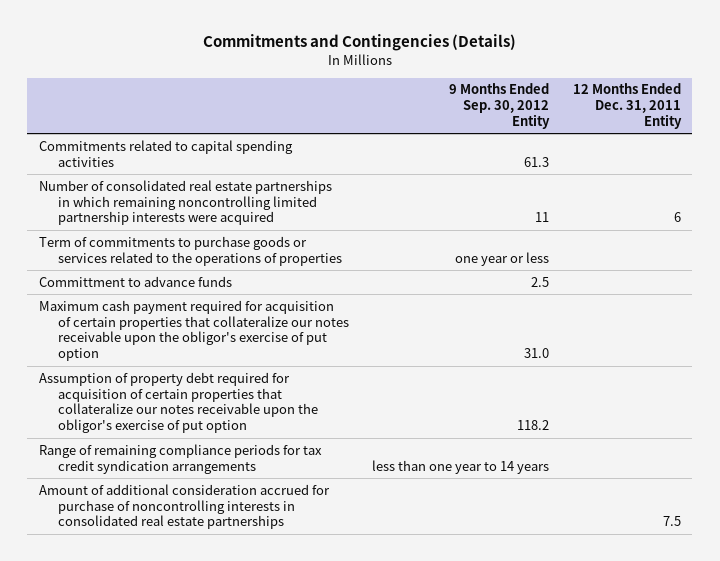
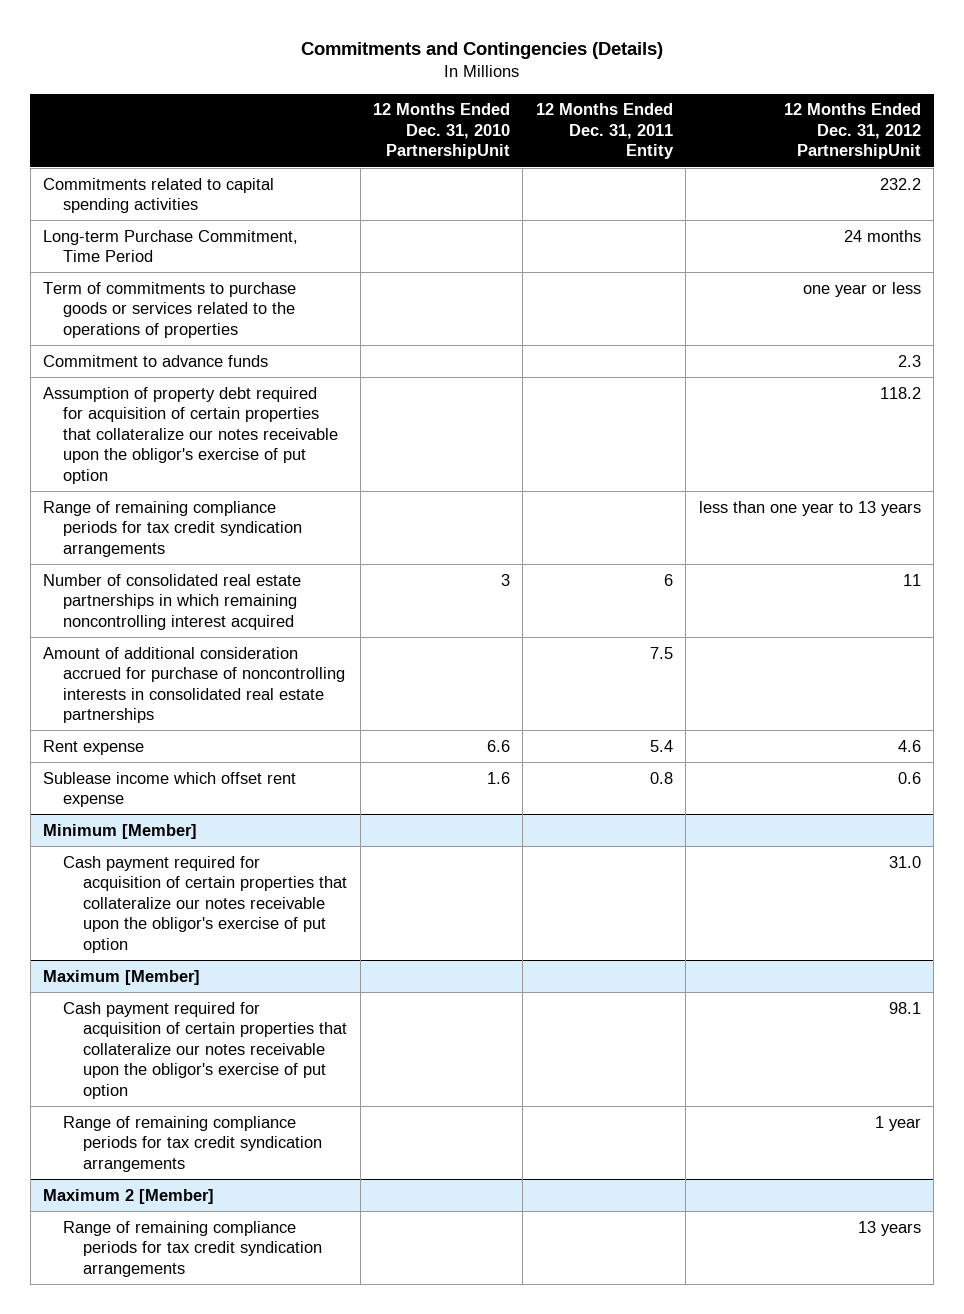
- | 9 Months Ended Sep. 30, 2012 Entity | 12 Months Ended Dec. 31, 2011 Entity
+ | 12 Months Ended Dec. 31, 2010 PartnershipUnit | 12 Months Ended Dec. 31, 2011 Entity | 12 Months Ended Dec. 31, 2012 PartnershipUnit
- Number of consolidated real estate partnerships in which remaining noncontrolling limited partnership interests were acquired | 11 | 6
+ Long-term Purchase Commitment, Time Period | | | 24 months
- Committment to advance funds | 2.5 |
- Maximum cash payment required for acquisition of certain properties that collateralize our notes receivable upon the obligor's exercise of put option | 31.0 |
+ Commitment to advance funds | | | 2.3
+ Number of consolidated real estate partnerships in which remaining noncontrolling interest acquired | 3 | 6 | 11
+ Rent expense | 6.6 | 5.4 | 4.6
+ Sublease income which offset rent expense | 1.6 | 0.8 | 0.6
+ Minimum [Member]
+ Cash payment required for acquisition of certain properties that collateralize our notes receivable upon the obligor's exercise of put option | | | 31.0
+ Maximum [Member]
+ Cash payment required for acquisition of certain properties that collateralize our notes receivable upon the obligor's exercise of put option | | | 98.1
+ Range of remaining compliance periods for tax credit syndication arrangements | | | 1 year
+ Maximum 2 [Member]
+ Range of remaining compliance periods for tax credit syndication arrangements | | | 13 years

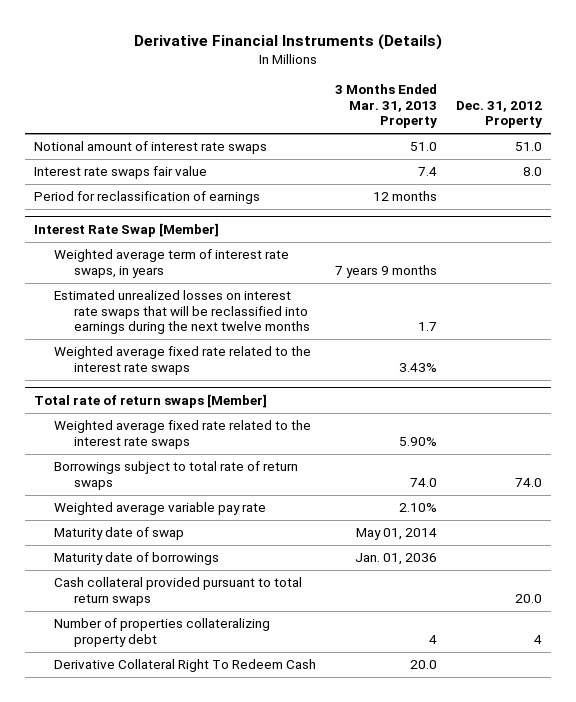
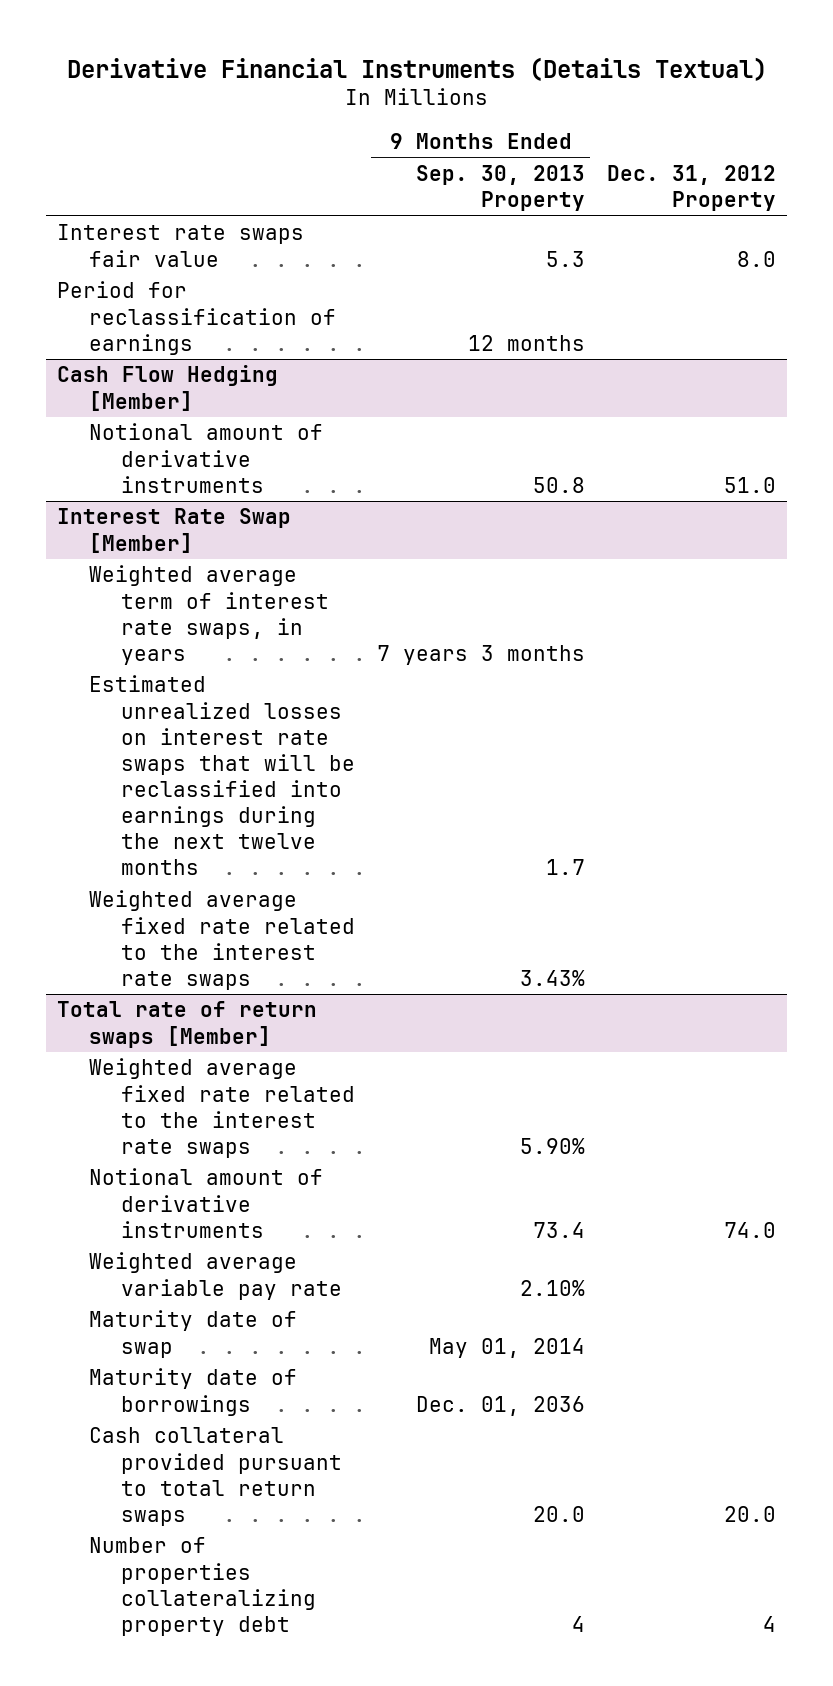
- Derivative Financial Instruments (Details)
+ Derivative Financial Instruments (Details Textual)
- | 3 Months Ended Mar. 31, 2013 Property | Dec. 31, 2012 Property
+ | 9 Months Ended Sep. 30, 2013 Property | Dec. 31, 2012 Property
- Notional amount of interest rate swaps | 51.0 | 51.0
+ Cash Flow Hedging [Member]
+ Notional amount of derivative instruments | 50.8 | 51.0
@ Total rate of return swaps [Member]
- Borrowings subject to total rate of return swaps | 74.0 | 74.0
+ Notional amount of derivative instruments | 73.4 | 74.0
- Derivative Collateral Right To Redeem Cash | 20.0 |

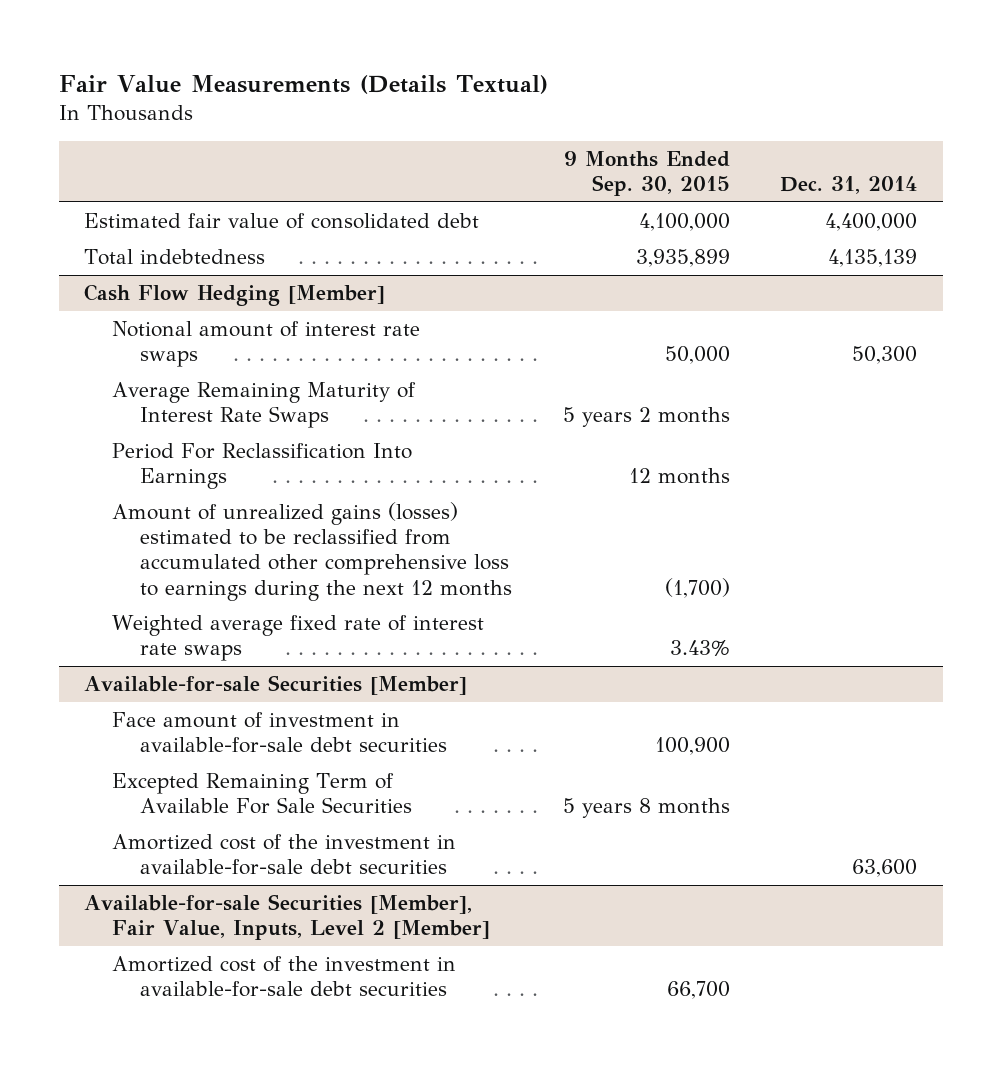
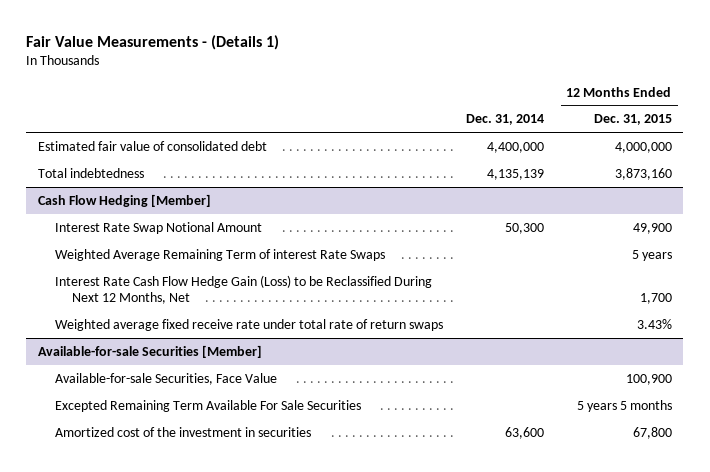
- Fair Value Measurements (Details Textual)
+ Fair Value Measurements - (Details 1)
- | 9 Months Ended Sep. 30, 2015 | Dec. 31, 2014
+ | Dec. 31, 2014 | 12 Months Ended Dec. 31, 2015
@ Cash Flow Hedging [Member]
- Notional amount of interest rate swaps | 50,000 | 50,300
- Average Remaining Maturity of Interest Rate Swaps | 5 years 2 months |
- Period For Reclassification Into Earnings | 12 months |
- Amount of unrealized gains (losses) estimated to be reclassified from accumulated other comprehensive loss to earnings during the next 12 months | (1,700) |
- Weighted average fixed rate of interest rate swaps | 3.43% |
+ Interest Rate Swap Notional Amount | 50,300 | 49,900
+ Weighted Average Remaining Term of interest Rate Swaps | | 5 years
+ Interest Rate Cash Flow Hedge Gain (Loss) to be Reclassified During Next 12 Months, Net | | 1,700
+ Weighted average fixed receive rate under total rate of return swaps | | 3.43%
@ Available-for-sale Securities [Member]
- Face amount of investment in available-for-sale debt securities | 100,900 |
- Excepted Remaining Term of Available For Sale Securities | 5 years 8 months |
- Amortized cost of the investment in available-for-sale debt securities | | 63,600
- Available-for-sale Securities [Member], Fair Value, Inputs, Level 2 [Member]
- Amortized cost of the investment in available-for-sale debt securities | 66,700 |
@ Available-for-sale Securities [Member]
+ Available-for-sale Securities, Face Value | | 100,900
+ Excepted Remaining Term Available For Sale Securities | | 5 years 5 months
+ Amortized cost of the investment in securities | 63,600 | 67,800

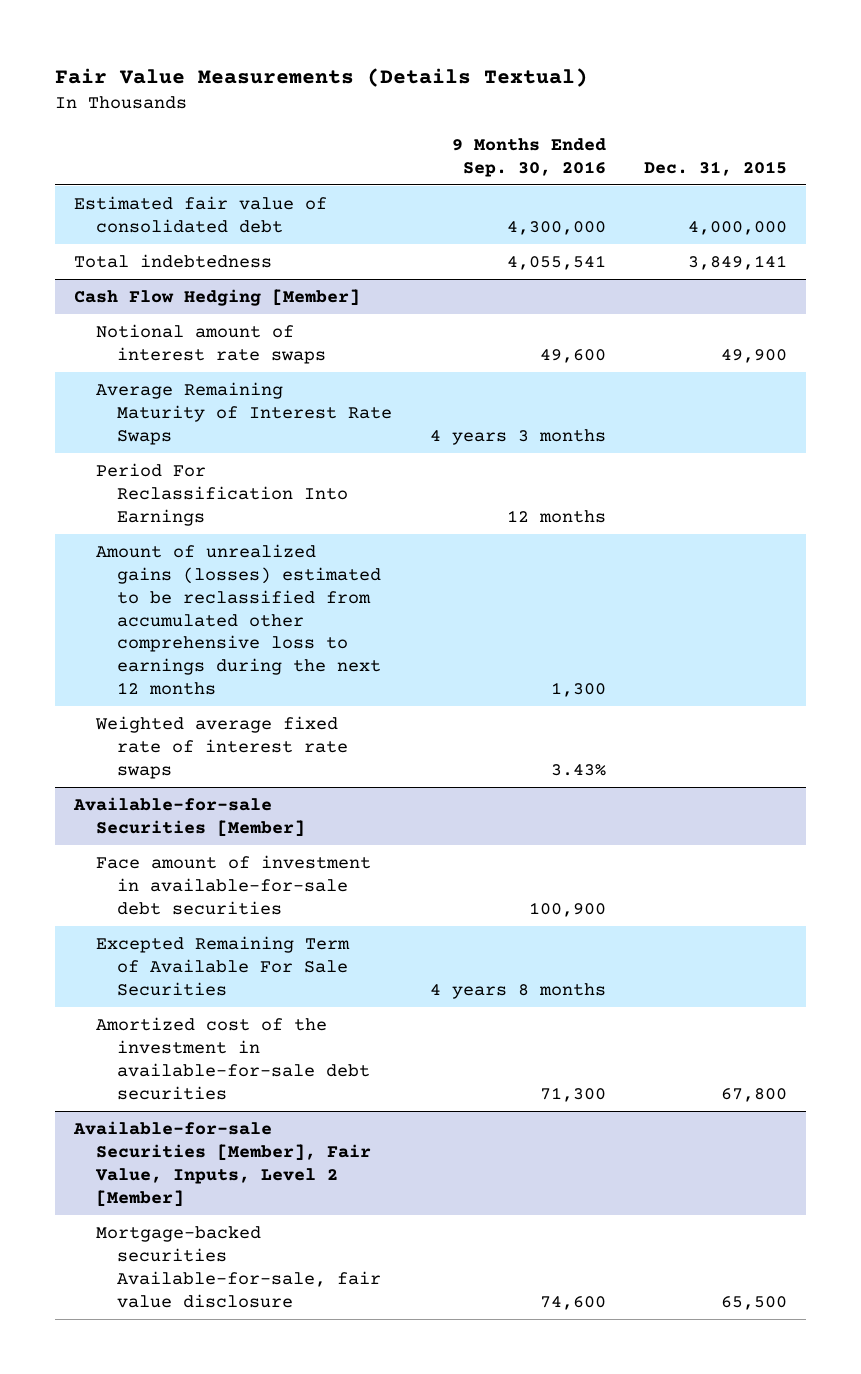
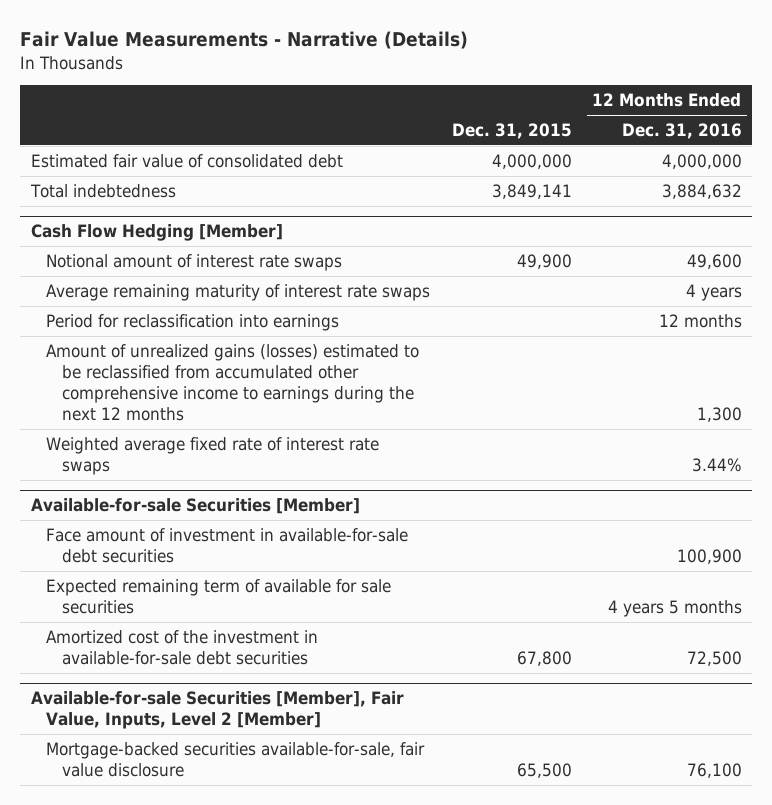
- Fair Value Measurements (Details Textual)
+ Fair Value Measurements - Narrative (Details)
- | 9 Months Ended Sep. 30, 2016 | Dec. 31, 2015
+ | Dec. 31, 2015 | 12 Months Ended Dec. 31, 2016
@ Cash Flow Hedging [Member]
- Average Remaining Maturity of Interest Rate Swaps | 4 years 3 months |
- Period For Reclassification Into Earnings | 12 months |
- Amount of unrealized gains (losses) estimated to be reclassified from accumulated other comprehensive loss to earnings during the next 12 months | 1,300 |
+ Average remaining maturity of interest rate swaps | | 4 years
+ Period for reclassification into earnings | | 12 months
+ Amount of unrealized gains (losses) estimated to be reclassified from accumulated other comprehensive income to earnings during the next 12 months | | 1,300
@ Available-for-sale Securities [Member]
- Excepted Remaining Term of Available For Sale Securities | 4 years 8 months |
+ Expected remaining term of available for sale securities | | 4 years 5 months
@ Available-for-sale Securities [Member], Fair Value, Inputs, Level 2 [Member]
- Mortgage-backed securities Available-for-sale, fair value disclosure | 74,600 | 65,500
+ Mortgage-backed securities available-for-sale, fair value disclosure | 65,500 | 76,100

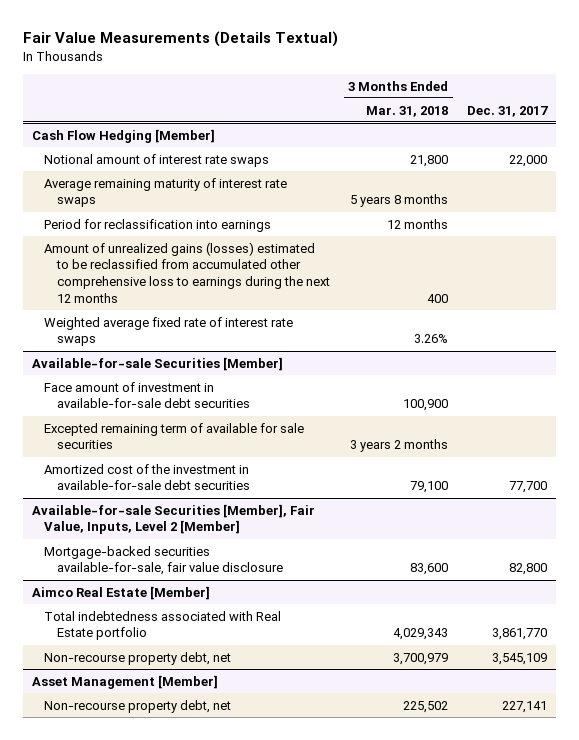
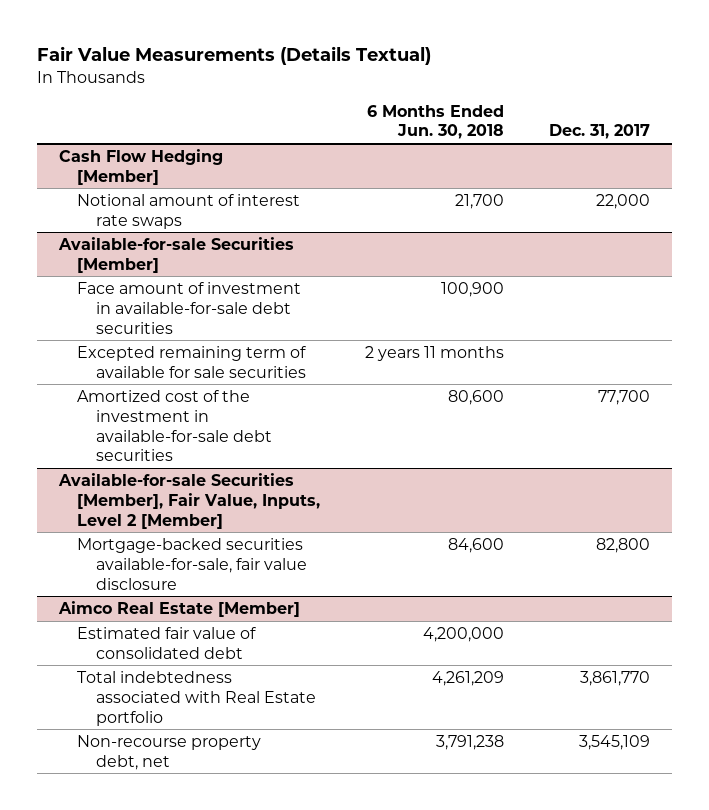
- | 3 Months Ended Mar. 31, 2018 | Dec. 31, 2017
+ | 6 Months Ended Jun. 30, 2018 | Dec. 31, 2017
@ Cash Flow Hedging [Member]
- Average remaining maturity of interest rate swaps | 5 years 8 months |
- Period for reclassification into earnings | 12 months |
- Amount of unrealized gains (losses) estimated to be reclassified from accumulated other comprehensive loss to earnings during the next 12 months | 400 |
- Weighted average fixed rate of interest rate swaps | 3.26% |
@ Aimco Real Estate [Member]
+ Estimated fair value of consolidated debt | 4,200,000 |
- Asset Management [Member]
- Non-recourse property debt, net | 225,502 | 227,141

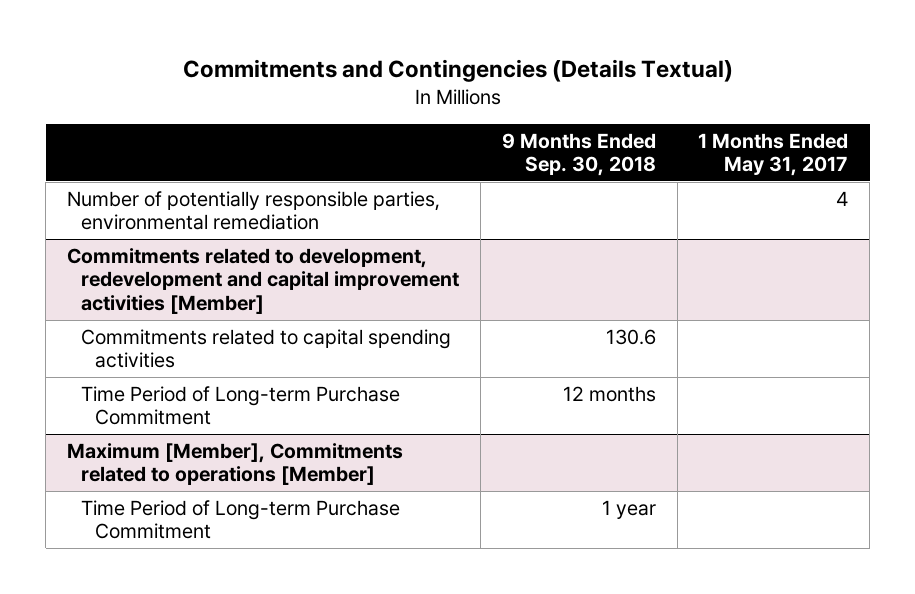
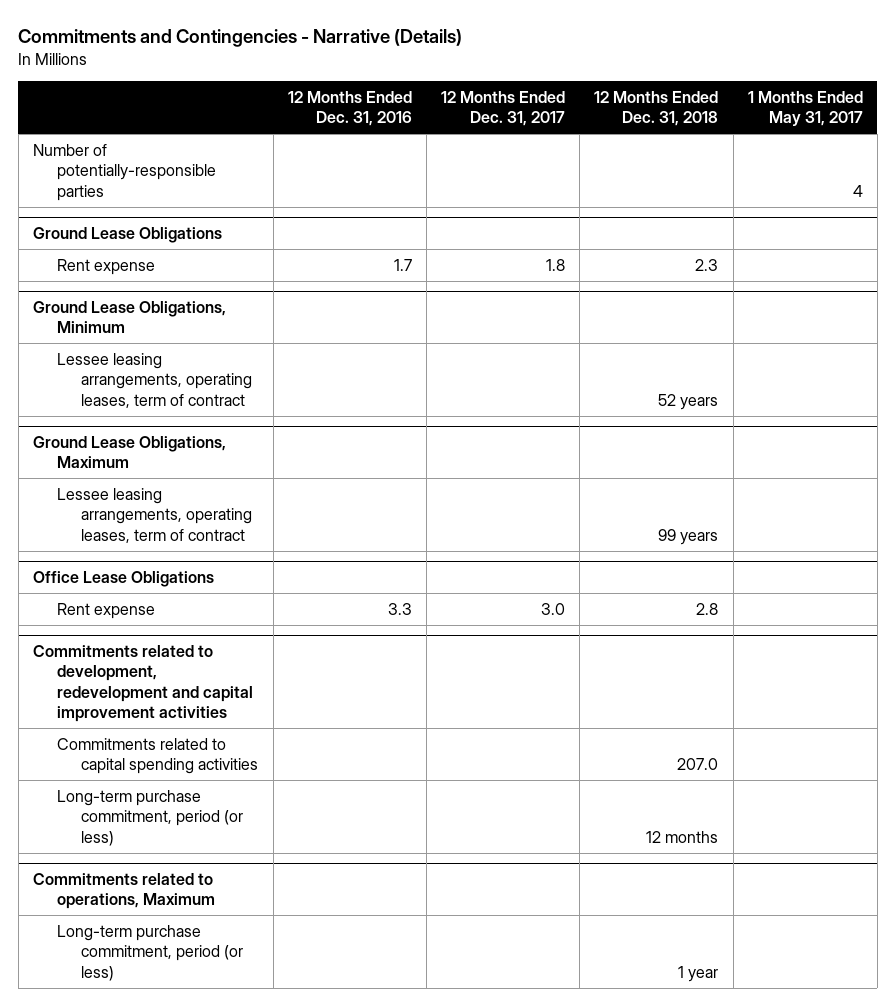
- Commitments and Contingencies (Details Textual)
+ Commitments and Contingencies - Narrative (Details)
- | 9 Months Ended Sep. 30, 2018 | 1 Months Ended May 31, 2017
+ | 12 Months Ended Dec. 31, 2016 | 12 Months Ended Dec. 31, 2017 | 12 Months Ended Dec. 31, 2018 | 1 Months Ended May 31, 2017
- Number of potentially responsible parties, environmental remediation | | 4
- Commitments related to development, redevelopment and capital improvement activities [Member]
+ Number of potentially-responsible parties | | | | 4
+ Ground Lease Obligations
+ Rent expense | 1.7 | 1.8 | 2.3 |
+ Ground Lease Obligations, Minimum
+ Lessee leasing arrangements, operating leases, term of contract | | | 52 years |
+ Ground Lease Obligations, Maximum
+ Lessee leasing arrangements, operating leases, term of contract | | | 99 years |
+ Office Lease Obligations
+ Rent expense | 3.3 | 3.0 | 2.8 |
+ Commitments related to development, redevelopment and capital improvement activities
- Time Period of Long-term Purchase Commitment | 12 months |
- Maximum [Member], Commitments related to operations [Member]
- Time Period of Long-term Purchase Commitment | 1 year |
+ Long-term purchase commitment, period (or less) | | | 12 months |
+ Commitments related to operations, Maximum
+ Long-term purchase commitment, period (or less) | | | 1 year |

